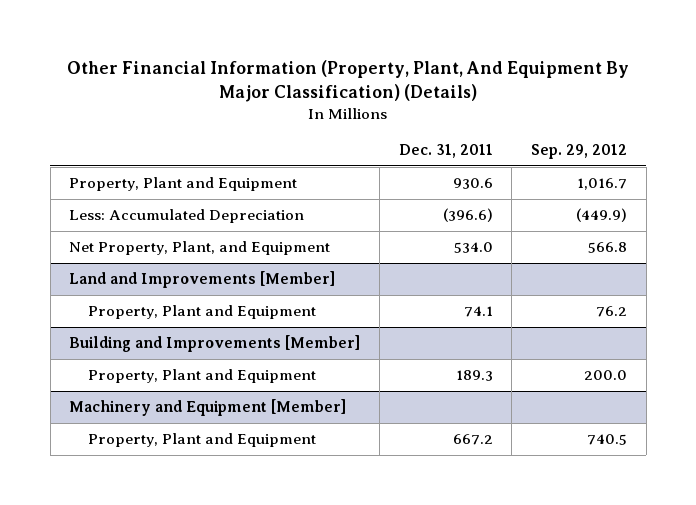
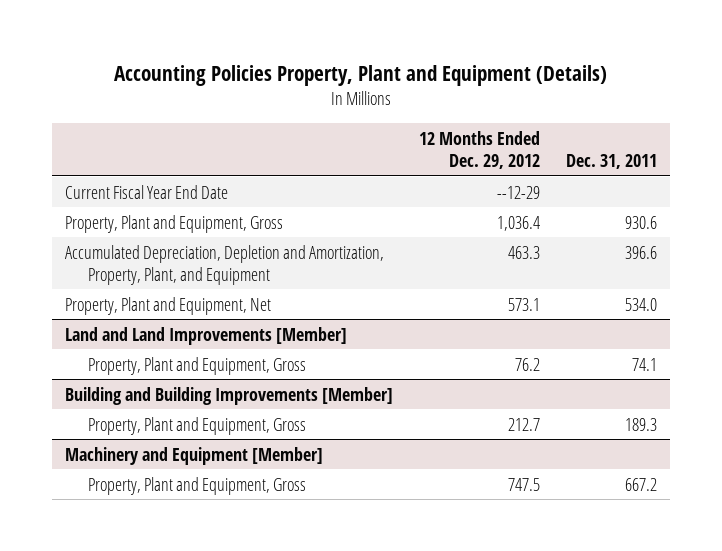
- Other Financial Information (Property, Plant, And Equipment By Major Classification) (Details)
+ Accounting Policies Property, Plant and Equipment (Details)
- | Dec. 31, 2011 | Sep. 29, 2012
+ | 12 Months Ended Dec. 29, 2012 | Dec. 31, 2011
- Property, Plant and Equipment | 930.6 | 1,016.7
- Less: Accumulated Depreciation | (396.6) | (449.9)
- Net Property, Plant, and Equipment | 534.0 | 566.8
- Land and Improvements [Member]
- Property, Plant and Equipment | 74.1 | 76.2
- Building and Improvements [Member]
- Property, Plant and Equipment | 189.3 | 200.0
+ Current Fiscal Year End Date | --12-29 |
+ Property, Plant and Equipment, Gross | 1,036.4 | 930.6
+ Accumulated Depreciation, Depletion and Amortization, Property, Plant, and Equipment | 463.3 | 396.6
+ Property, Plant and Equipment, Net | 573.1 | 534.0
+ Land and Land Improvements [Member]
+ Property, Plant and Equipment, Gross | 76.2 | 74.1
+ Building and Building Improvements [Member]
+ Property, Plant and Equipment, Gross | 212.7 | 189.3
@ Machinery and Equipment [Member]
- Property, Plant and Equipment | 667.2 | 740.5
+ Property, Plant and Equipment, Gross | 747.5 | 667.2

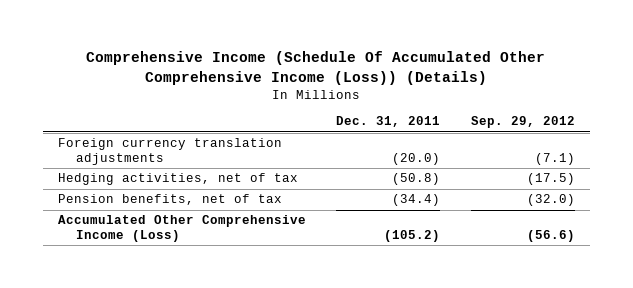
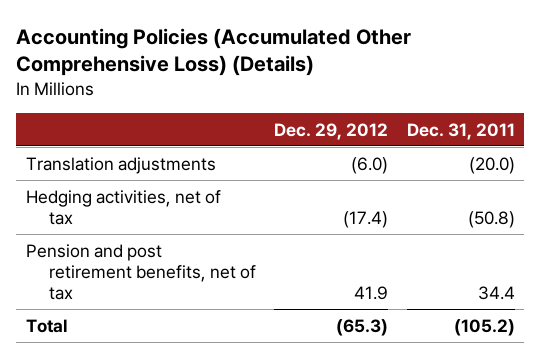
- Comprehensive Income (Schedule Of Accumulated Other Comprehensive Income (Loss)) (Details)
+ Accounting Policies (Accumulated Other Comprehensive Loss) (Details)
- | Dec. 31, 2011 | Sep. 29, 2012
+ | Dec. 29, 2012 | Dec. 31, 2011
- Foreign currency translation adjustments | (20.0) | (7.1)
+ Translation adjustments | (6.0) | (20.0)
- Pension benefits, net of tax | (34.4) | (32.0)
- Accumulated Other Comprehensive Income (Loss) | (105.2) | (56.6)
+ Pension and post retirement benefits, net of tax | 41.9 | 34.4
+ Total | (65.3) | (105.2)

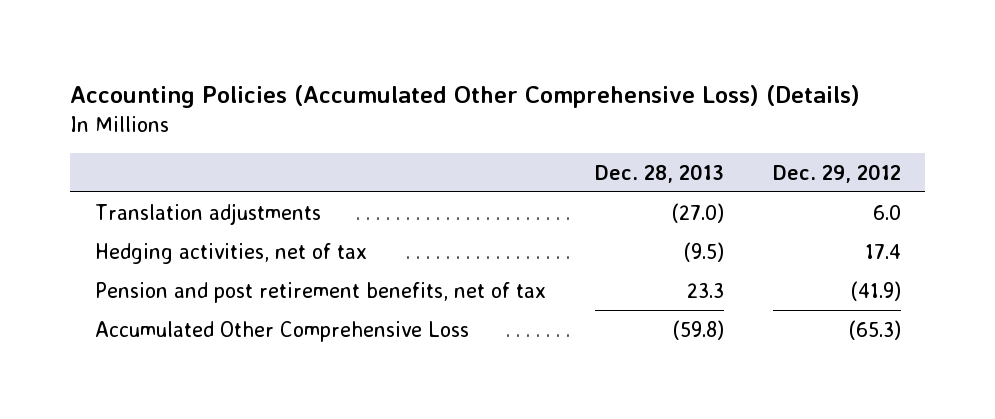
- | Dec. 29, 2012 | Dec. 31, 2011
+ | Dec. 28, 2013 | Dec. 29, 2012
- Translation adjustments | (6.0) | (20.0)
- Hedging activities, net of tax | (17.4) | (50.8)
- Pension and post retirement benefits, net of tax | 41.9 | 34.4
- Total | (65.3) | (105.2)
+ Translation adjustments | (27.0) | 6.0
+ Hedging activities, net of tax | (9.5) | 17.4
+ Pension and post retirement benefits, net of tax | 23.3 | (41.9)
+ Accumulated Other Comprehensive Loss | (59.8) | (65.3)

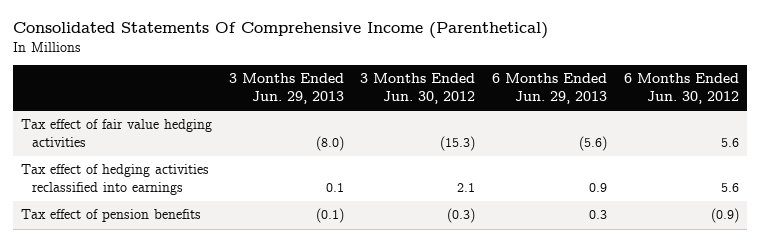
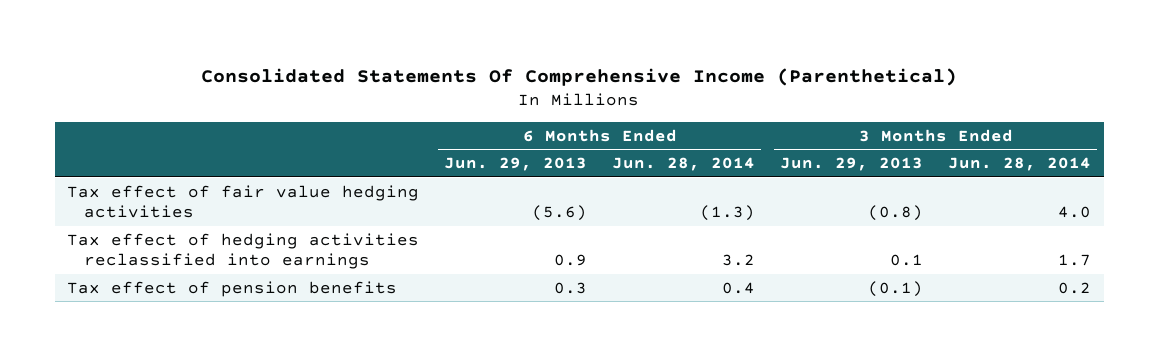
- | 3 Months Ended Jun. 29, 2013 | 3 Months Ended Jun. 30, 2012 | 6 Months Ended Jun. 29, 2013 | 6 Months Ended Jun. 30, 2012
+ | 6 Months Ended Jun. 29, 2013 | 6 Months Ended Jun. 28, 2014 | 3 Months Ended Jun. 29, 2013 | 3 Months Ended Jun. 28, 2014
- Tax effect of fair value hedging activities | (8.0) | (15.3) | (5.6) | 5.6
+ Tax effect of fair value hedging activities | (5.6) | (1.3) | (0.8) | 4.0

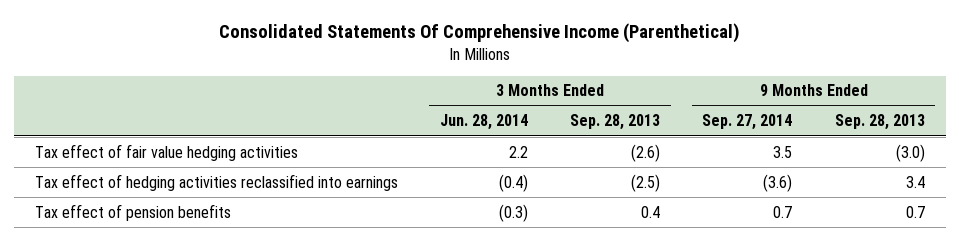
- | 6 Months Ended Jun. 29, 2013 | 6 Months Ended Jun. 28, 2014 | 3 Months Ended Jun. 29, 2013 | 3 Months Ended Jun. 28, 2014
+ | 3 Months Ended Jun. 28, 2014 | 3 Months Ended Sep. 28, 2013 | 9 Months Ended Sep. 27, 2014 | 9 Months Ended Sep. 28, 2013
- Tax effect of fair value hedging activities | (5.6) | (1.3) | (0.8) | 4.0
- Tax effect of hedging activities reclassified into earnings | 0.9 | 3.2 | 0.1 | 1.7
- Tax effect of pension benefits | 0.3 | 0.4 | (0.1) | 0.2
+ Tax effect of fair value hedging activities | 2.2 | (2.6) | 3.5 | (3.0)
+ Tax effect of hedging activities reclassified into earnings | (0.4) | (2.5) | (3.6) | 3.4
+ Tax effect of pension benefits | (0.3) | 0.4 | 0.7 | 0.7

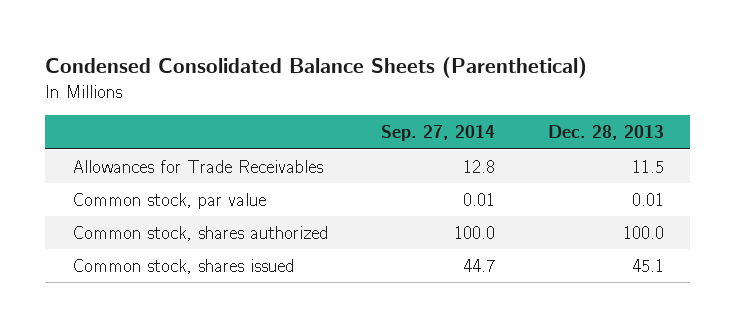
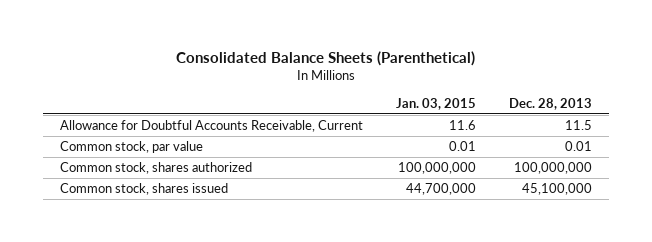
- Condensed Consolidated Balance Sheets (Parenthetical)
+ Consolidated Balance Sheets (Parenthetical)
- | Sep. 27, 2014 | Dec. 28, 2013
+ | Jan. 03, 2015 | Dec. 28, 2013
- Allowances for Trade Receivables | 12.8 | 11.5
+ Allowance for Doubtful Accounts Receivable, Current | 11.6 | 11.5
- Common stock, shares authorized | 100.0 | 100.0
- Common stock, shares issued | 44.7 | 45.1
+ Common stock, shares authorized | 100,000,000 | 100,000,000
+ Common stock, shares issued | 44,700,000 | 45,100,000

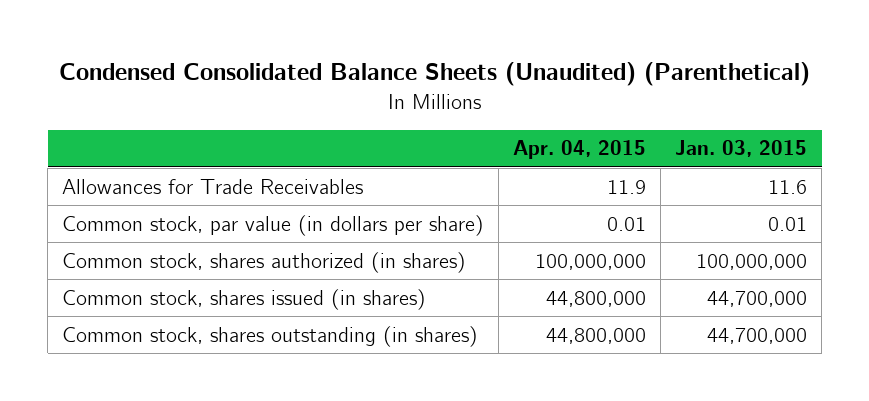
- Consolidated Balance Sheets (Parenthetical)
+ Condensed Consolidated Balance Sheets (Unaudited) (Parenthetical)
- | Jan. 03, 2015 | Dec. 28, 2013
+ | Apr. 04, 2015 | Jan. 03, 2015
- Allowance for Doubtful Accounts Receivable, Current | 11.6 | 11.5
- Common stock, par value | 0.01 | 0.01
- Common stock, shares authorized | 100,000,000 | 100,000,000
- Common stock, shares issued | 44,700,000 | 45,100,000
+ Allowances for Trade Receivables | 11.9 | 11.6
+ Common stock, par value (in dollars per share) | 0.01 | 0.01
+ Common stock, shares authorized (in shares) | 100,000,000 | 100,000,000
+ Common stock, shares issued (in shares) | 44,800,000 | 44,700,000
+ Common stock, shares outstanding (in shares) | 44,800,000 | 44,700,000

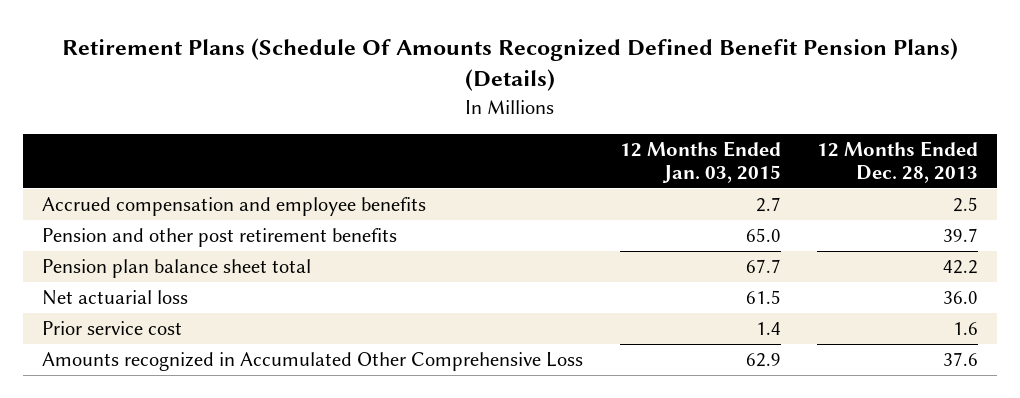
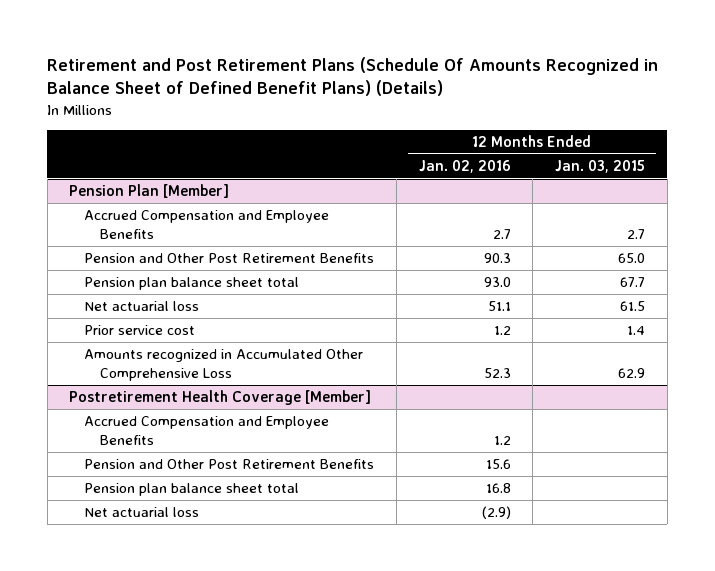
- Retirement Plans (Schedule Of Amounts Recognized Defined Benefit Pension Plans) (Details)
+ Retirement and Post Retirement Plans (Schedule Of Amounts Recognized in Balance Sheet of Defined Benefit Plans) (Details)
- | 12 Months Ended Jan. 03, 2015 | 12 Months Ended Dec. 28, 2013
+ | 12 Months Ended Jan. 02, 2016 | 12 Months Ended Jan. 03, 2015
- Accrued compensation and employee benefits | 2.7 | 2.5
- Pension and other post retirement benefits | 65.0 | 39.7
+ Pension Plan [Member]
+ Accrued Compensation and Employee Benefits | 2.7 | 2.7
+ Pension and Other Post Retirement Benefits | 90.3 | 65.0
+ Postretirement Health Coverage [Member]
+ Accrued Compensation and Employee Benefits | 1.2 |
+ Pension and Other Post Retirement Benefits | 15.6 |
+ Pension plan balance sheet total | 16.8 |
+ Net actuarial loss | (2.9) |

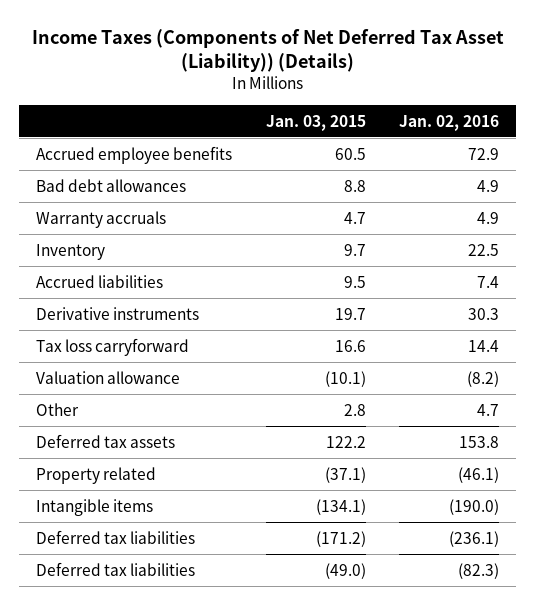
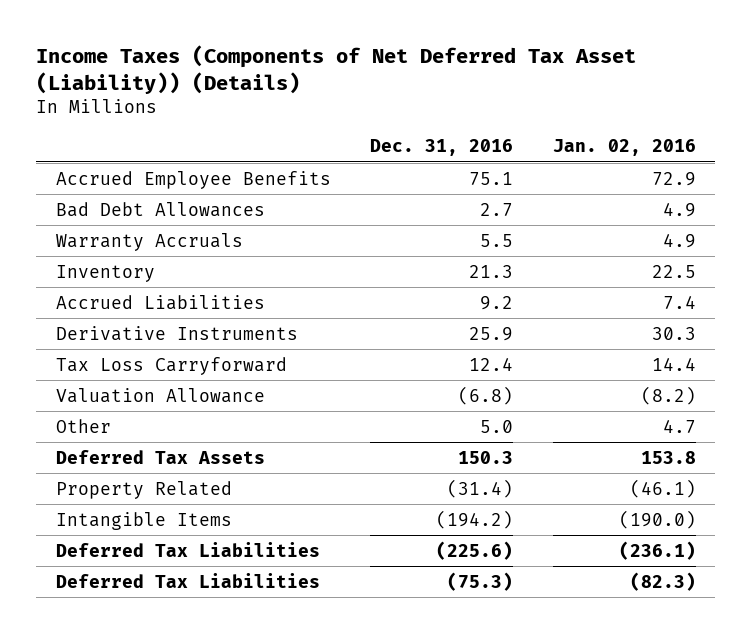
- | Jan. 03, 2015 | Jan. 02, 2016
+ | Dec. 31, 2016 | Jan. 02, 2016
- Accrued employee benefits | 60.5 | 72.9
- Bad debt allowances | 8.8 | 4.9
- Warranty accruals | 4.7 | 4.9
+ Accrued Employee Benefits | 75.1 | 72.9
+ Bad Debt Allowances | 2.7 | 4.9
+ Warranty Accruals | 5.5 | 4.9
- Accrued liabilities | 9.5 | 7.4
- Derivative instruments | 19.7 | 30.3
- Tax loss carryforward | 16.6 | 14.4
- Valuation allowance | (10.1) | (8.2)
+ Accrued Liabilities | 9.2 | 7.4
+ Derivative Instruments | 25.9 | 30.3
+ Tax Loss Carryforward | 12.4 | 14.4
+ Valuation Allowance | (6.8) | (8.2)
- Deferred tax assets | 122.2 | 153.8
- Property related | (37.1) | (46.1)
- Intangible items | (134.1) | (190.0)
- Deferred tax liabilities | (171.2) | (236.1)
- Deferred tax liabilities | (49.0) | (82.3)
+ Deferred Tax Assets | 150.3 | 153.8
+ Property Related | (31.4) | (46.1)
+ Intangible Items | (194.2) | (190.0)
+ Deferred Tax Liabilities | (225.6) | (236.1)
+ Deferred Tax Liabilities | (75.3) | (82.3)

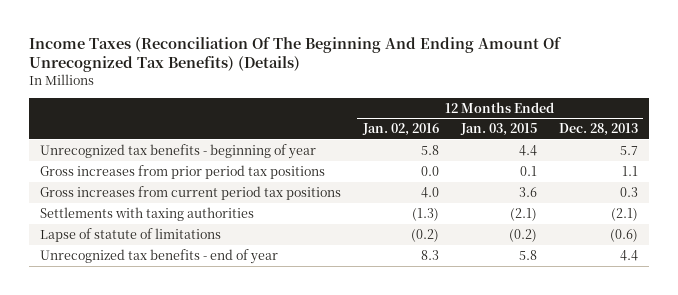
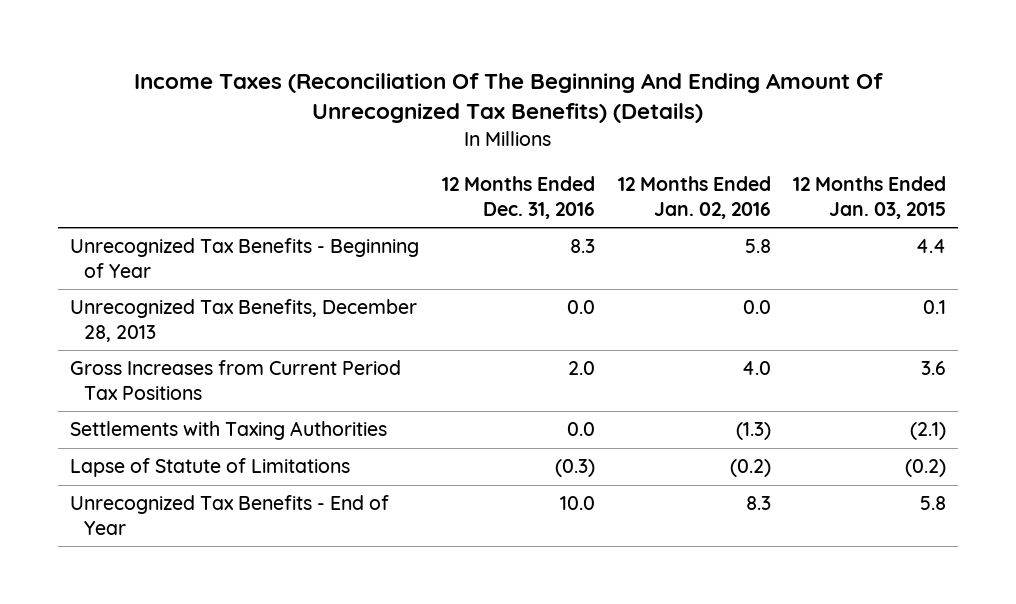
- | 12 Months Ended Jan. 02, 2016 | 12 Months Ended Jan. 03, 2015 | 12 Months Ended Dec. 28, 2013
+ | 12 Months Ended Dec. 31, 2016 | 12 Months Ended Jan. 02, 2016 | 12 Months Ended Jan. 03, 2015
- Unrecognized tax benefits - beginning of year | 5.8 | 4.4 | 5.7
- Gross increases from prior period tax positions | 0.0 | 0.1 | 1.1
- Gross increases from current period tax positions | 4.0 | 3.6 | 0.3
- Settlements with taxing authorities | (1.3) | (2.1) | (2.1)
- Lapse of statute of limitations | (0.2) | (0.2) | (0.6)
- Unrecognized tax benefits - end of year | 8.3 | 5.8 | 4.4
+ Unrecognized Tax Benefits - Beginning of Year | 8.3 | 5.8 | 4.4
+ Unrecognized Tax Benefits, December 28, 2013 | 0.0 | 0.0 | 0.1
+ Gross Increases from Current Period Tax Positions | 2.0 | 4.0 | 3.6
+ Settlements with Taxing Authorities | 0.0 | (1.3) | (2.1)
+ Lapse of Statute of Limitations | (0.3) | (0.2) | (0.2)
+ Unrecognized Tax Benefits - End of Year | 10.0 | 8.3 | 5.8

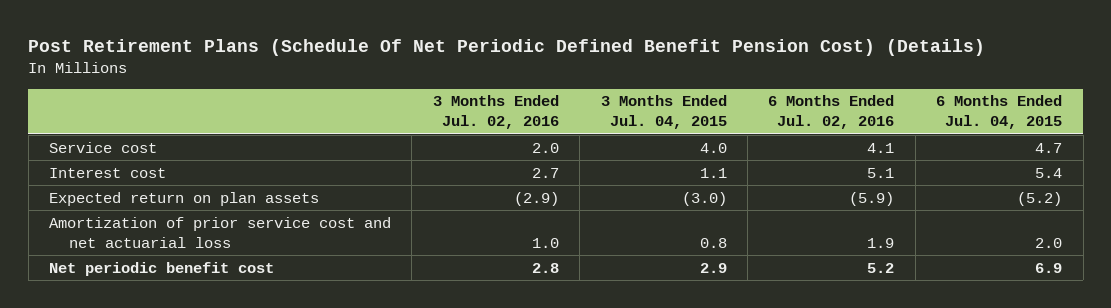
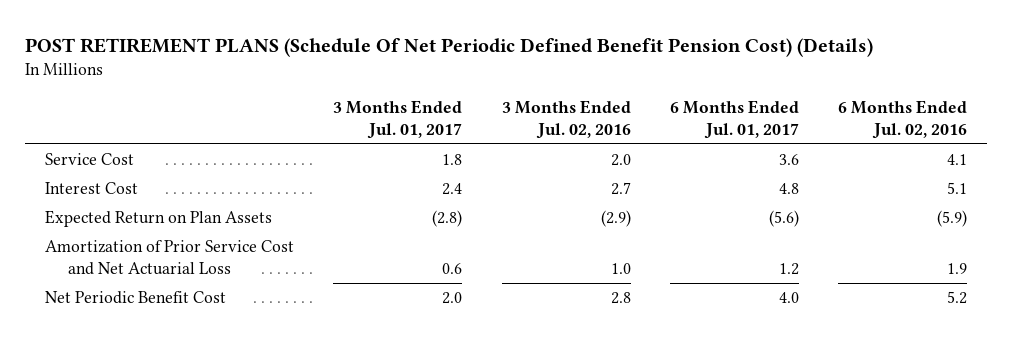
- Post Retirement Plans (Schedule Of Net Periodic Defined Benefit Pension Cost) (Details)
+ POST RETIREMENT PLANS (Schedule Of Net Periodic Defined Benefit Pension Cost) (Details)
- | 3 Months Ended Jul. 02, 2016 | 3 Months Ended Jul. 04, 2015 | 6 Months Ended Jul. 02, 2016 | 6 Months Ended Jul. 04, 2015
+ | 3 Months Ended Jul. 01, 2017 | 3 Months Ended Jul. 02, 2016 | 6 Months Ended Jul. 01, 2017 | 6 Months Ended Jul. 02, 2016
- Service cost | 2.0 | 4.0 | 4.1 | 4.7
- Interest cost | 2.7 | 1.1 | 5.1 | 5.4
- Expected return on plan assets | (2.9) | (3.0) | (5.9) | (5.2)
- Amortization of prior service cost and net actuarial loss | 1.0 | 0.8 | 1.9 | 2.0
- Net periodic benefit cost | 2.8 | 2.9 | 5.2 | 6.9
+ Service Cost | 1.8 | 2.0 | 3.6 | 4.1
+ Interest Cost | 2.4 | 2.7 | 4.8 | 5.1
+ Expected Return on Plan Assets | (2.8) | (2.9) | (5.6) | (5.9)
+ Amortization of Prior Service Cost and Net Actuarial Loss | 0.6 | 1.0 | 1.2 | 1.9
+ Net Periodic Benefit Cost | 2.0 | 2.8 | 4.0 | 5.2

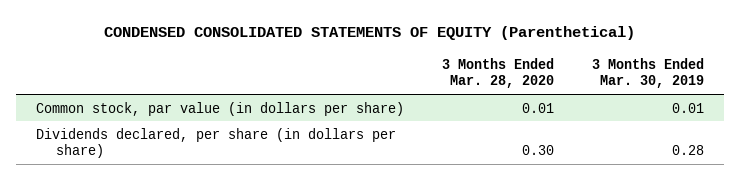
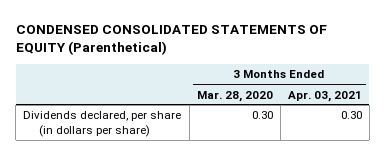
- | 3 Months Ended Mar. 28, 2020 | 3 Months Ended Mar. 30, 2019
+ | 3 Months Ended Mar. 28, 2020 | 3 Months Ended Apr. 03, 2021
- Common stock, par value (in dollars per share) | 0.01 | 0.01

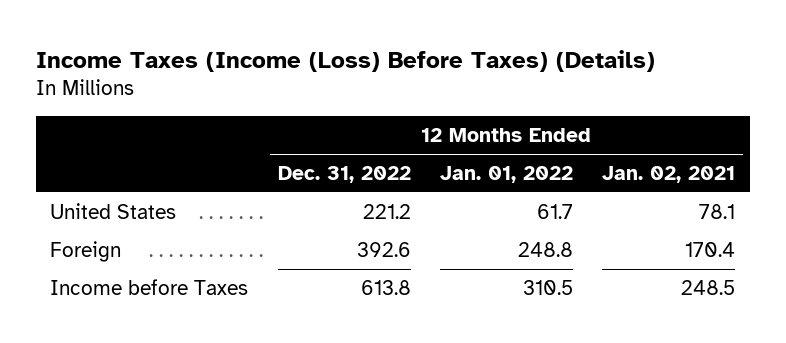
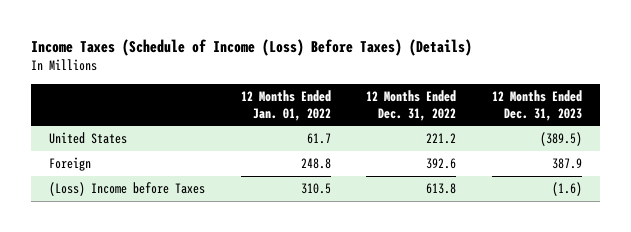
- Income Taxes (Income (Loss) Before Taxes) (Details)
+ Income Taxes (Schedule of Income (Loss) Before Taxes) (Details)
- | 12 Months Ended Dec. 31, 2022 | 12 Months Ended Jan. 01, 2022 | 12 Months Ended Jan. 02, 2021
+ | 12 Months Ended Jan. 01, 2022 | 12 Months Ended Dec. 31, 2022 | 12 Months Ended Dec. 31, 2023
- Income before Taxes | 613.8 | 310.5 | 248.5
+ (Loss) Income before Taxes | 310.5 | 613.8 | (1.6)

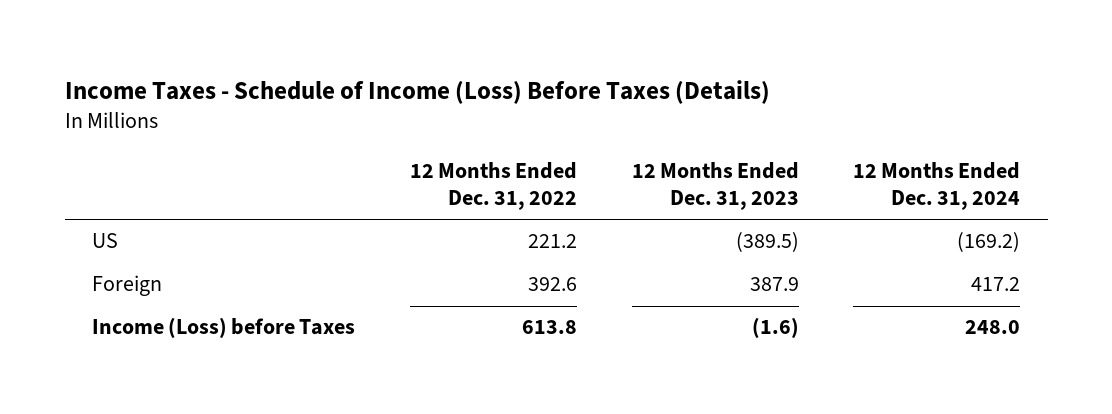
- Income Taxes (Schedule of Income (Loss) Before Taxes) (Details)
+ Income Taxes - Schedule of Income (Loss) Before Taxes (Details)
- | 12 Months Ended Jan. 01, 2022 | 12 Months Ended Dec. 31, 2022 | 12 Months Ended Dec. 31, 2023
+ | 12 Months Ended Dec. 31, 2022 | 12 Months Ended Dec. 31, 2023 | 12 Months Ended Dec. 31, 2024
- United States | 61.7 | 221.2 | (389.5)
+ US | 221.2 | (389.5) | (169.2)
- (Loss) Income before Taxes | 310.5 | 613.8 | (1.6)
+ Income (Loss) before Taxes | 613.8 | (1.6) | 248.0

